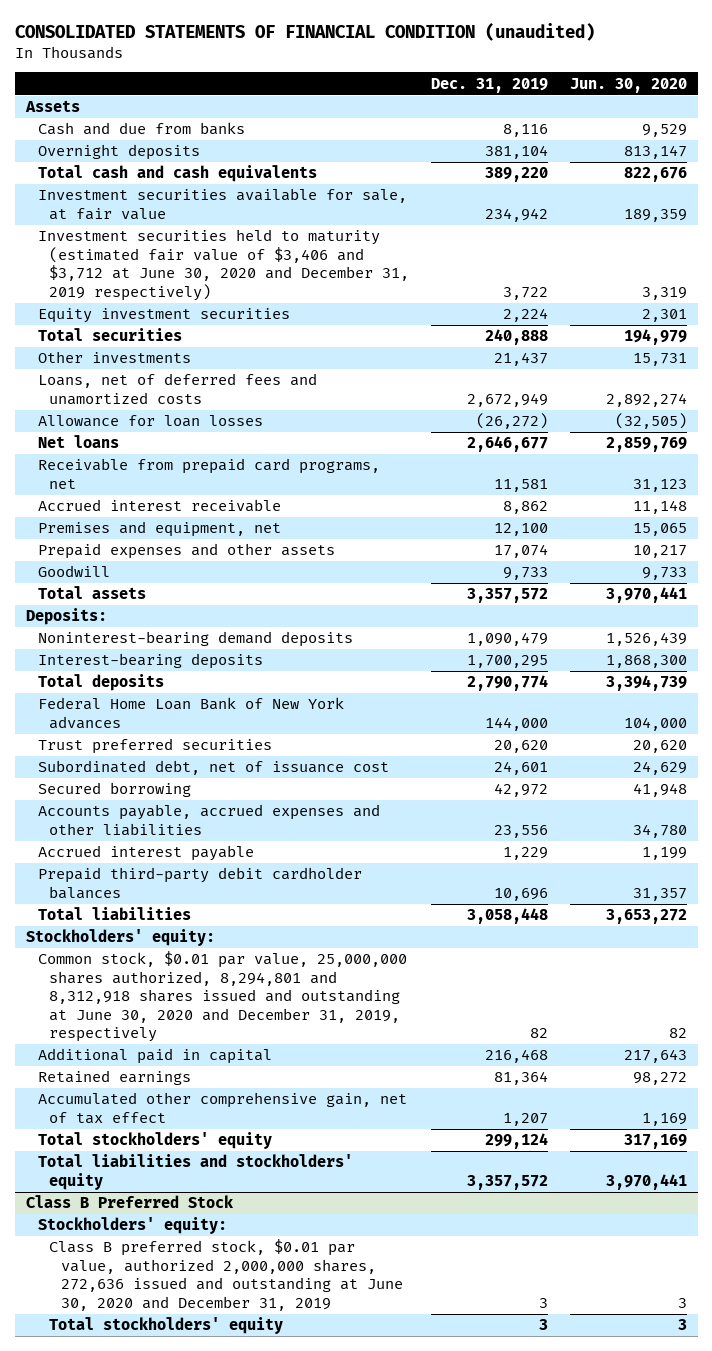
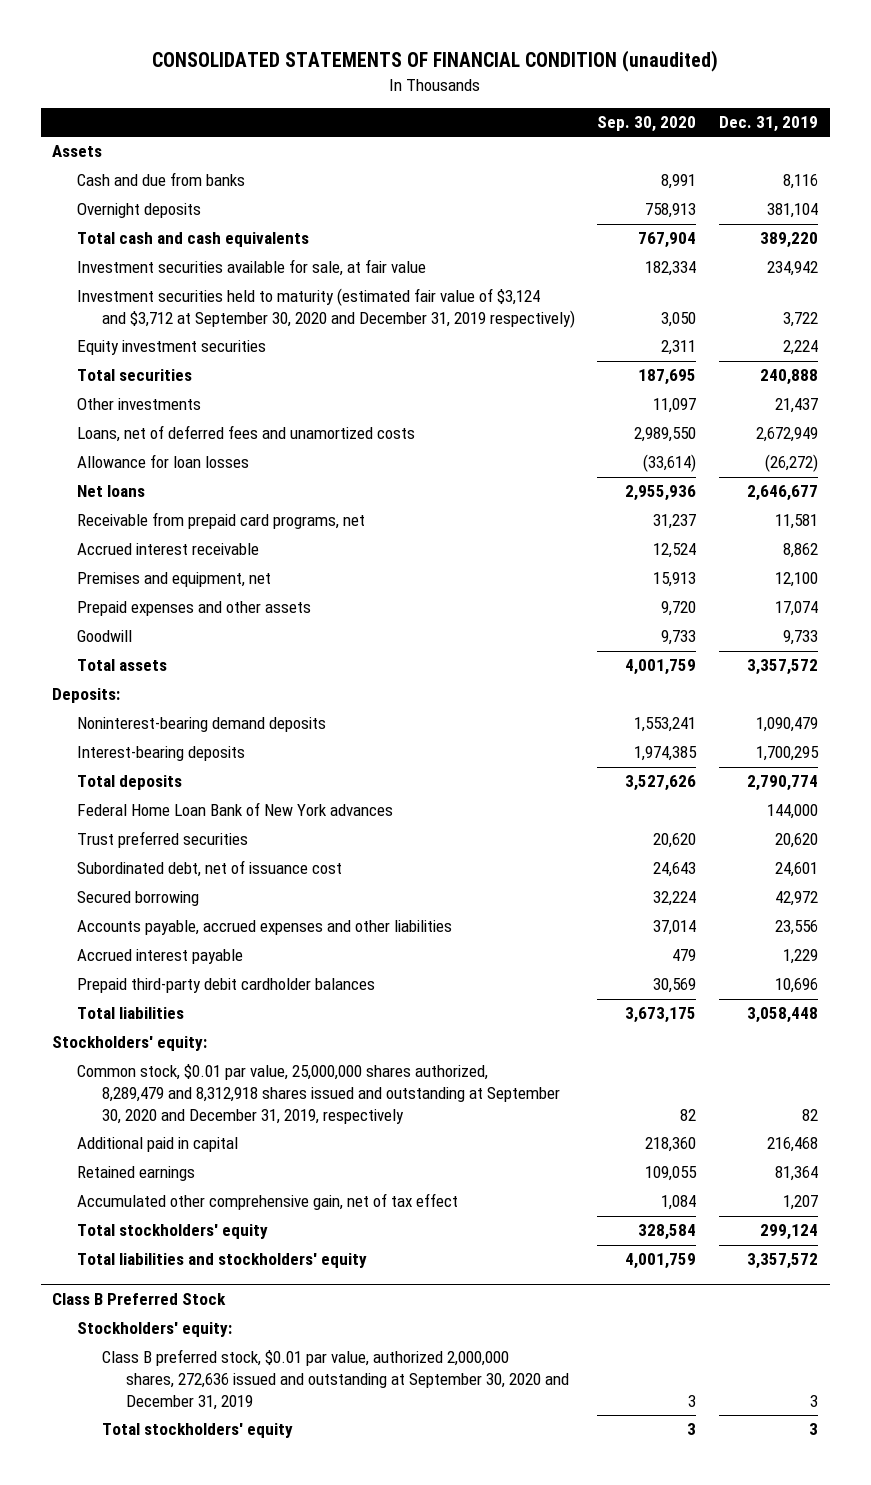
- | Dec. 31, 2019 | Jun. 30, 2020
+ | Sep. 30, 2020 | Dec. 31, 2019
- Investment securities held to maturity (estimated fair value of $3,406 and $3,712 at June 30, 2020 and December 31, 2019 respectively) | 3,722 | 3,319
+ Investment securities held to maturity (estimated fair value of $3,124 and $3,712 at September 30, 2020 and December 31, 2019 respectively) | 3,050 | 3,722
- Common stock, $0.01 par value, 25,000,000 shares authorized, 8,294,801 and 8,312,918 shares issued and outstanding at June 30, 2020 and December 31, 2019, respectively | 82 | 82
+ Common stock, $0.01 par value, 25,000,000 shares authorized, 8,289,479 and 8,312,918 shares issued and outstanding at September 30, 2020 and December 31, 2019, respectively | 82 | 82
@ Class B Preferred Stock
- Class B preferred stock, $0.01 par value, authorized 2,000,000 shares, 272,636 issued and outstanding at June 30, 2020 and December 31, 2019 | 3 | 3
+ Class B preferred stock, $0.01 par value, authorized 2,000,000 shares, 272,636 issued and outstanding at September 30, 2020 and December 31, 2019 | 3 | 3

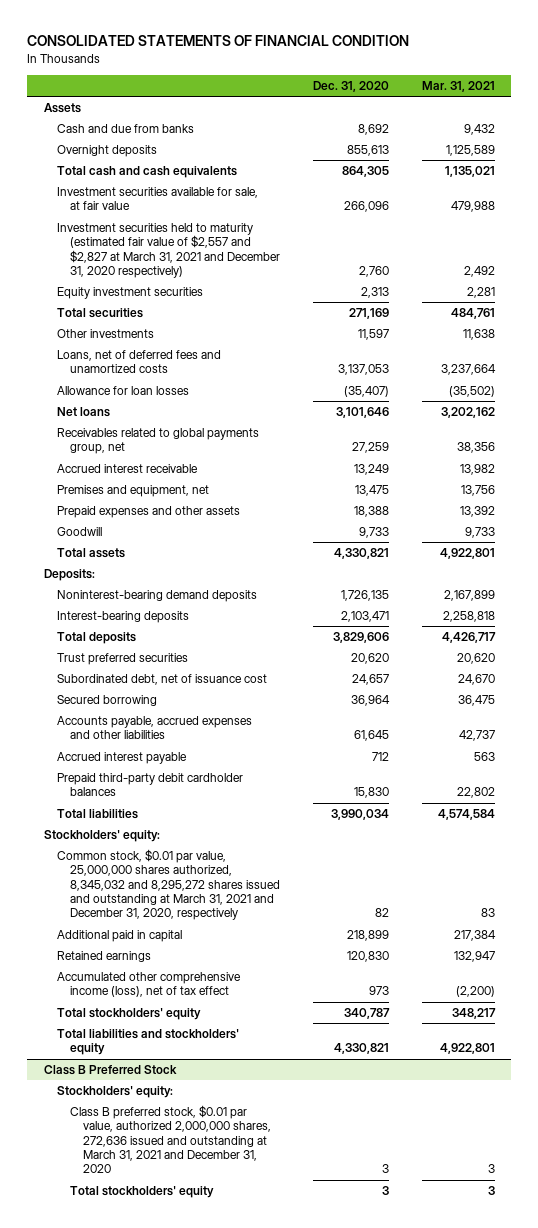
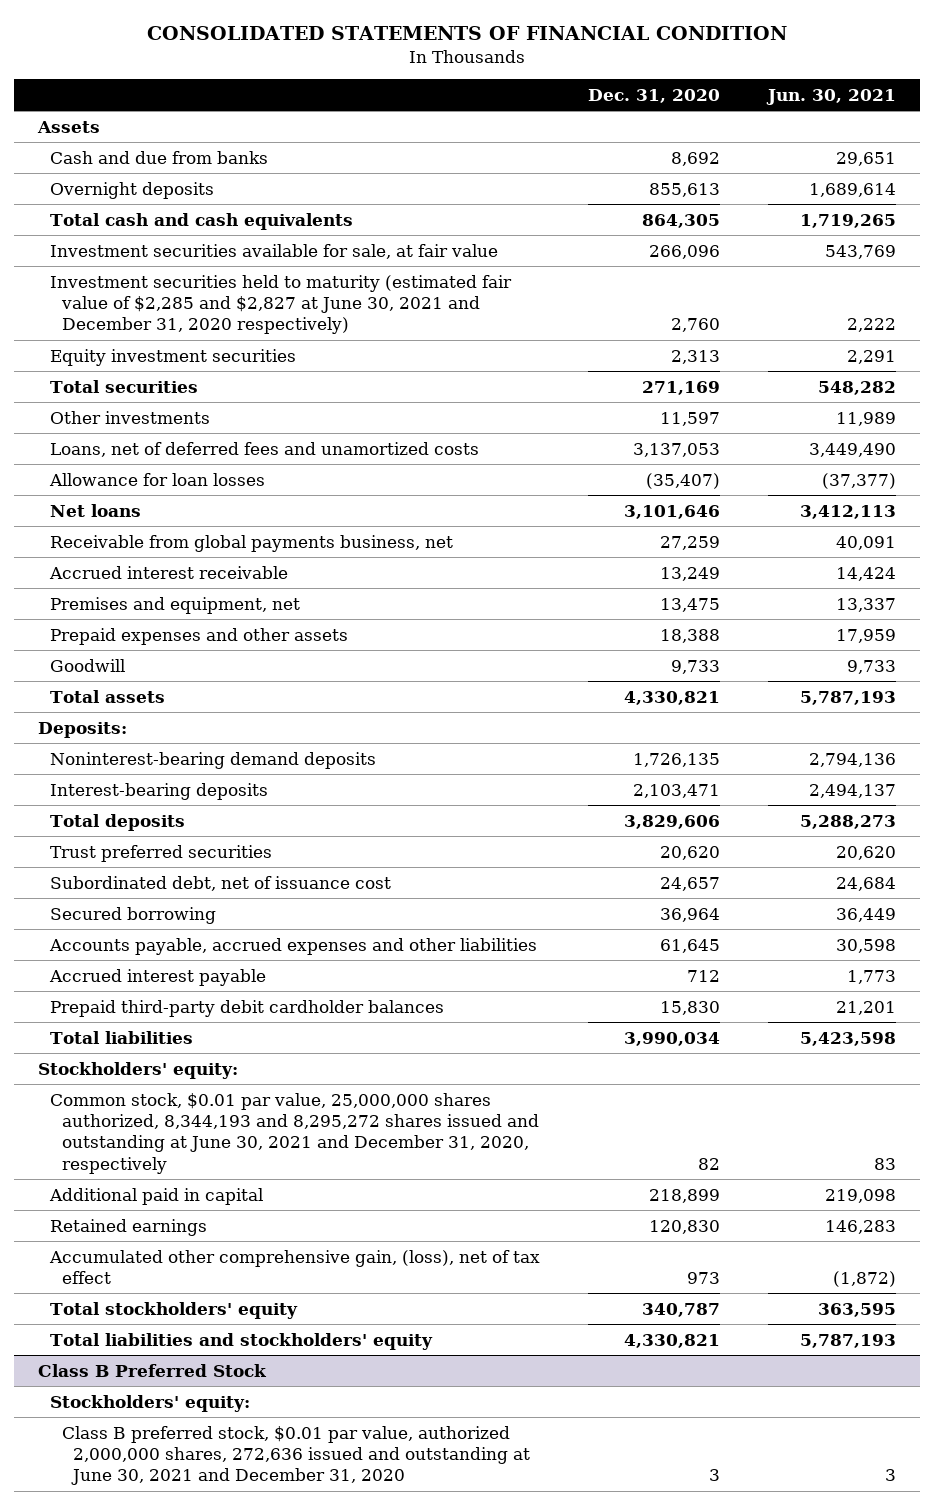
- | Dec. 31, 2020 | Mar. 31, 2021
+ | Dec. 31, 2020 | Jun. 30, 2021
- Investment securities held to maturity (estimated fair value of $2,557 and $2,827 at March 31, 2021 and December 31, 2020 respectively) | 2,760 | 2,492
+ Investment securities held to maturity (estimated fair value of $2,285 and $2,827 at June 30, 2021 and December 31, 2020 respectively) | 2,760 | 2,222
- Receivables related to global payments group, net | 27,259 | 38,356
+ Receivable from global payments business, net | 27,259 | 40,091
- Common stock, $0.01 par value, 25,000,000 shares authorized, 8,345,032 and 8,295,272 shares issued and outstanding at March 31, 2021 and December 31, 2020, respectively | 82 | 83
+ Common stock, $0.01 par value, 25,000,000 shares authorized, 8,344,193 and 8,295,272 shares issued and outstanding at June 30, 2021 and December 31, 2020, respectively | 82 | 83
- Accumulated other comprehensive income (loss), net of tax effect | 973 | (2,200)
+ Accumulated other comprehensive gain, (loss), net of tax effect | 973 | (1,872)
@ Class B Preferred Stock
- Class B preferred stock, $0.01 par value, authorized 2,000,000 shares, 272,636 issued and outstanding at March 31, 2021 and December 31, 2020 | 3 | 3
- Total stockholders' equity | 3 | 3
+ Class B preferred stock, $0.01 par value, authorized 2,000,000 shares, 272,636 issued and outstanding at June 30, 2021 and December 31, 2020 | 3 | 3

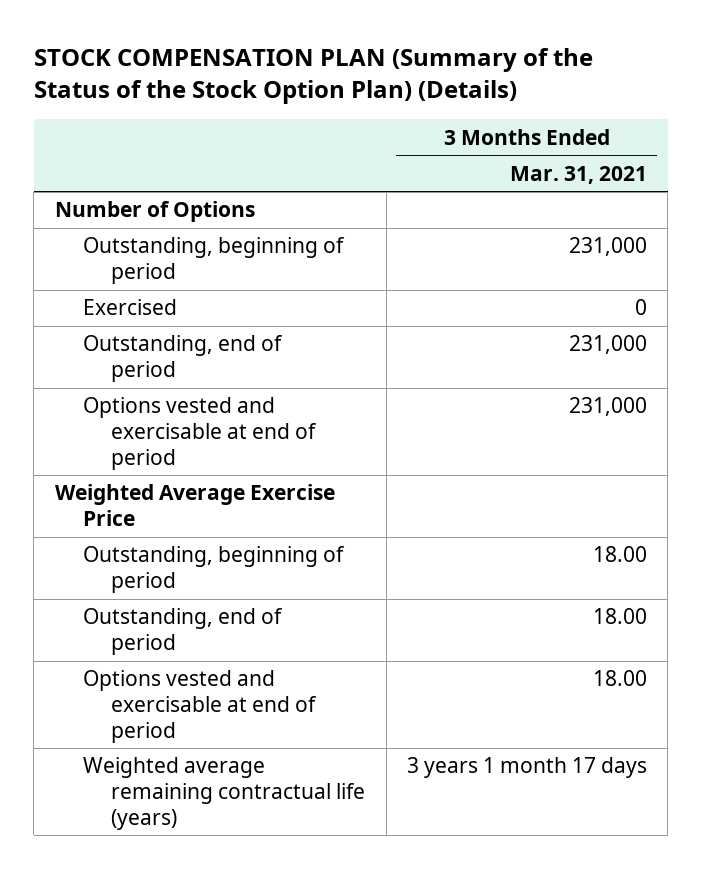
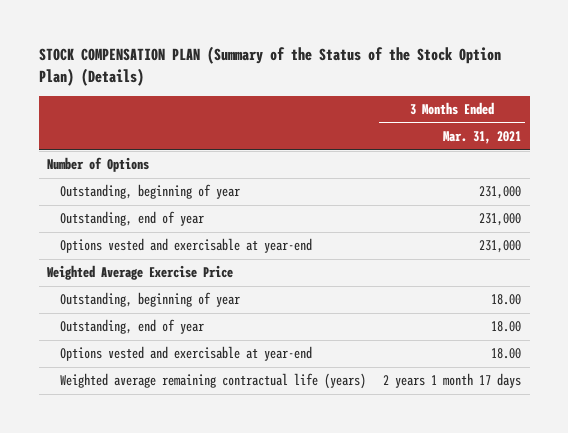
- Outstanding, beginning of period | 231,000
- Exercised | 0
- Outstanding, end of period | 231,000
- Options vested and exercisable at end of period | 231,000
+ Outstanding, beginning of year | 231,000
+ Outstanding, end of year | 231,000
+ Options vested and exercisable at year-end | 231,000
- Outstanding, beginning of period | 18.00
- Outstanding, end of period | 18.00
- Options vested and exercisable at end of period | 18.00
- Weighted average remaining contractual life (years) | 3 years 1 month 17 days
+ Outstanding, beginning of year | 18.00
+ Outstanding, end of year | 18.00
+ Options vested and exercisable at year-end | 18.00
+ Weighted average remaining contractual life (years) | 2 years 1 month 17 days

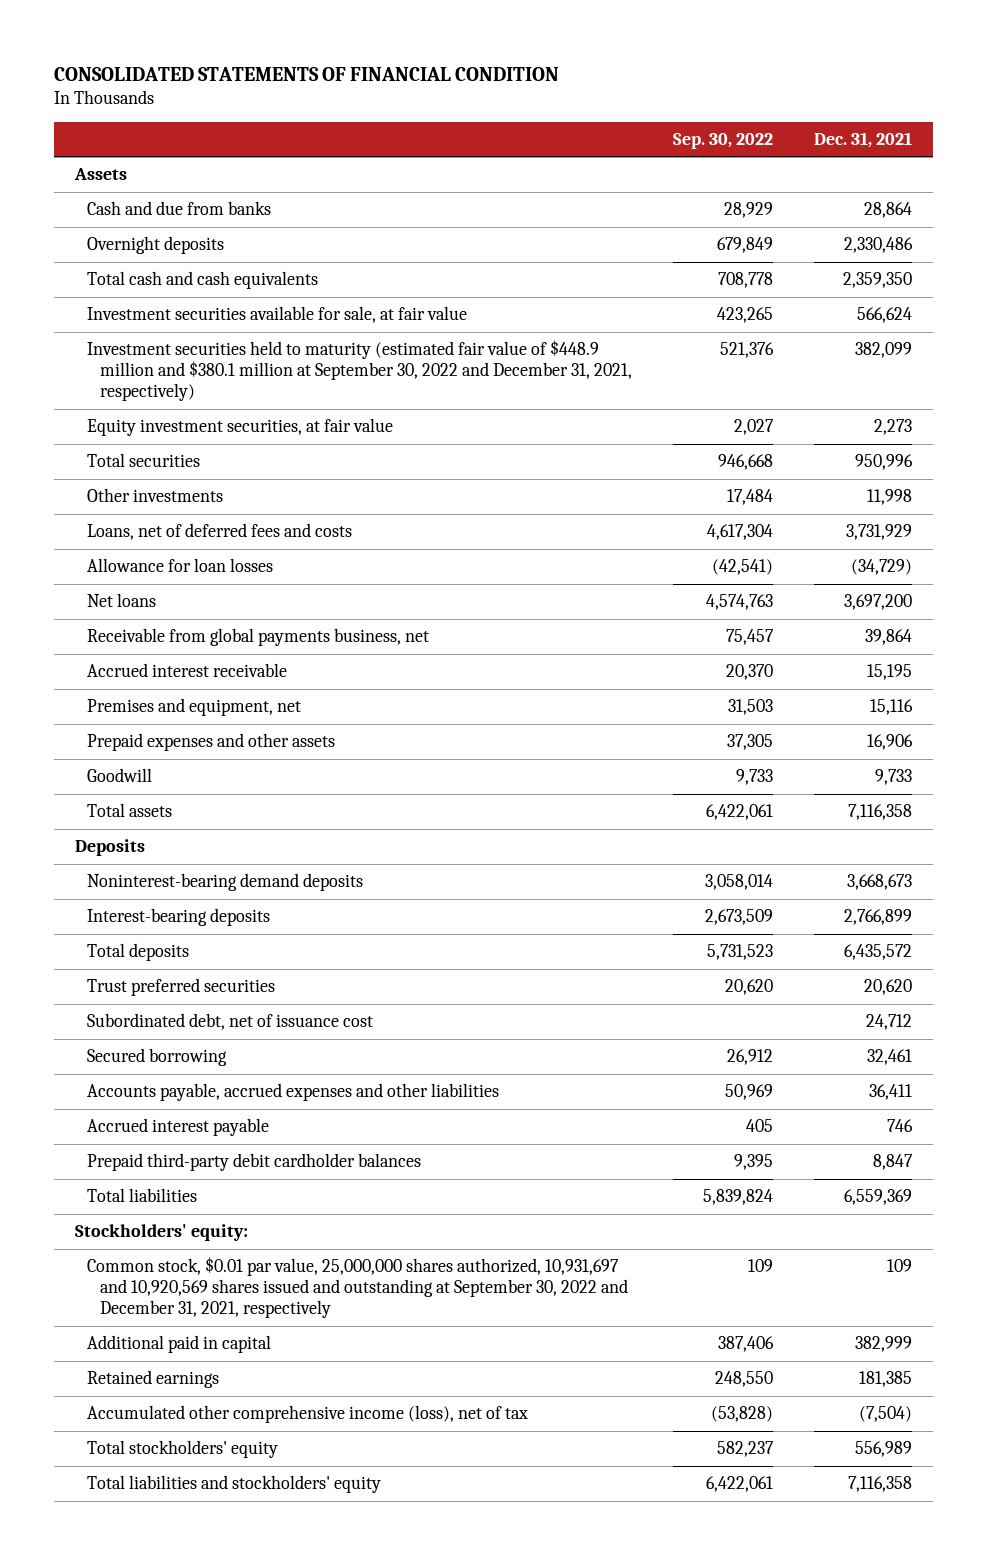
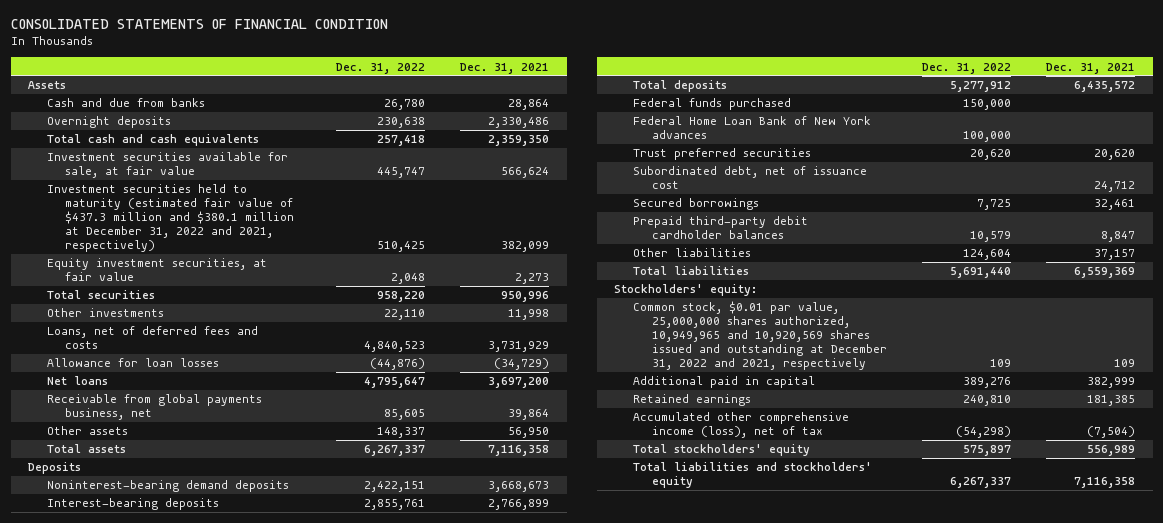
- | Sep. 30, 2022 | Dec. 31, 2021
+ | Dec. 31, 2022 | Dec. 31, 2021
- Investment securities held to maturity (estimated fair value of $448.9 million and $380.1 million at September 30, 2022 and December 31, 2021, respectively) | 521,376 | 382,099
+ Investment securities held to maturity (estimated fair value of $437.3 million and $380.1 million at December 31, 2022 and 2021, respectively) | 510,425 | 382,099
- Accrued interest receivable | 20,370 | 15,195
- Premises and equipment, net | 31,503 | 15,116
- Prepaid expenses and other assets | 37,305 | 16,906
- Goodwill | 9,733 | 9,733
+ Other assets | 148,337 | 56,950
+ Federal funds purchased | 150,000 |
+ Federal Home Loan Bank of New York advances | 100,000 |
- Secured borrowing | 26,912 | 32,461
- Accounts payable, accrued expenses and other liabilities | 50,969 | 36,411
- Accrued interest payable | 405 | 746
+ Secured borrowings | 7,725 | 32,461
+ Other liabilities | 124,604 | 37,157
- Common stock, $0.01 par value, 25,000,000 shares authorized, 10,931,697 and 10,920,569 shares issued and outstanding at September 30, 2022 and December 31, 2021, respectively | 109 | 109
+ Common stock, $0.01 par value, 25,000,000 shares authorized, 10,949,965 and 10,920,569 shares issued and outstanding at December 31, 2022 and 2021, respectively | 109 | 109

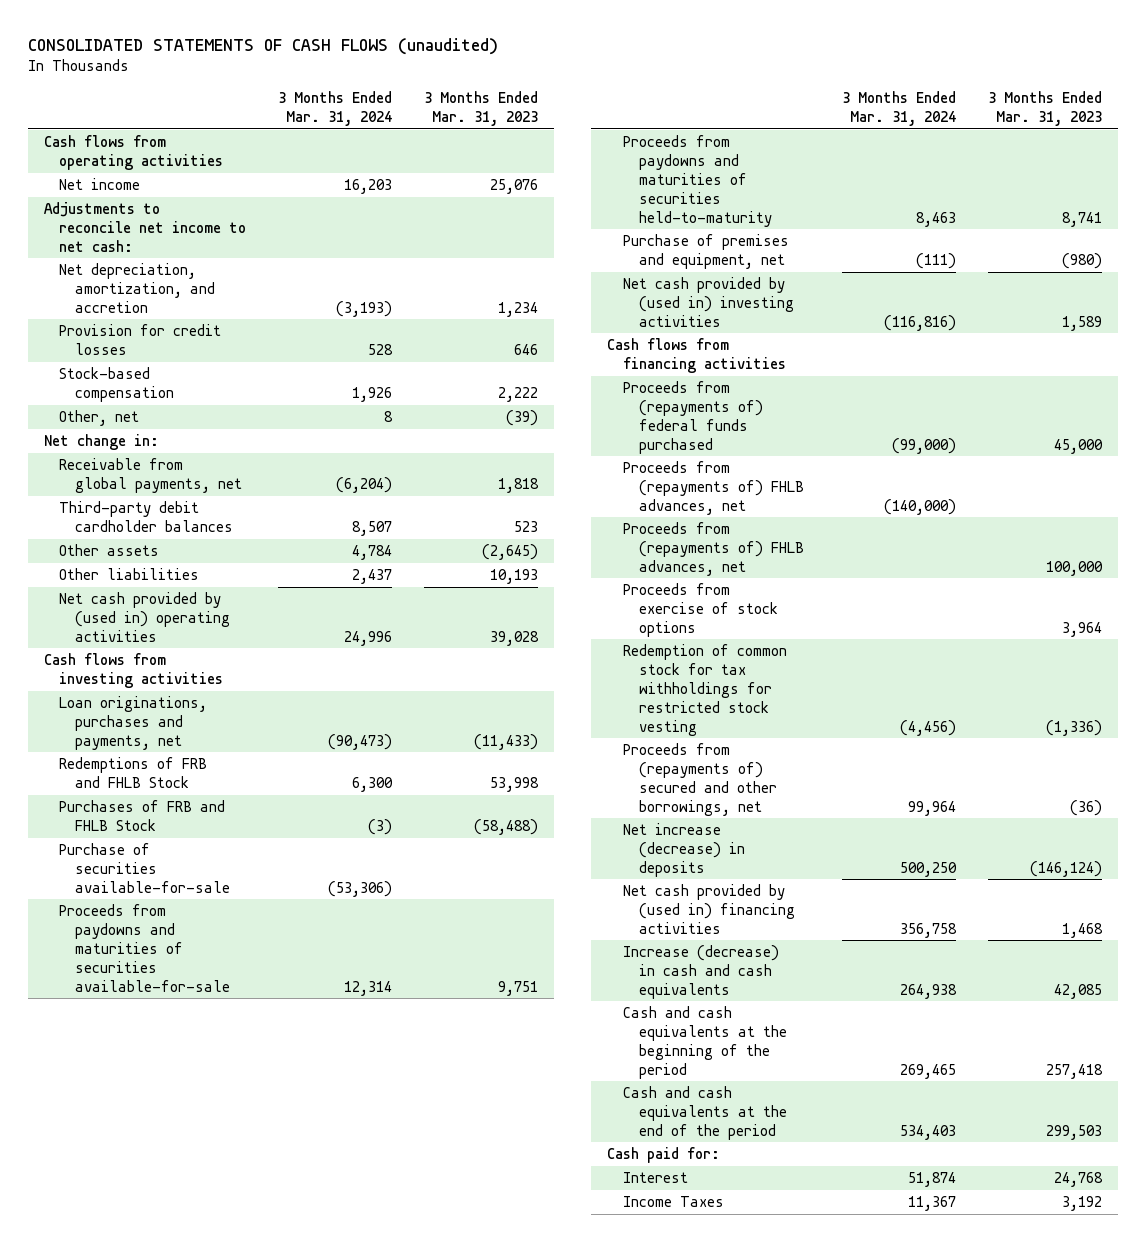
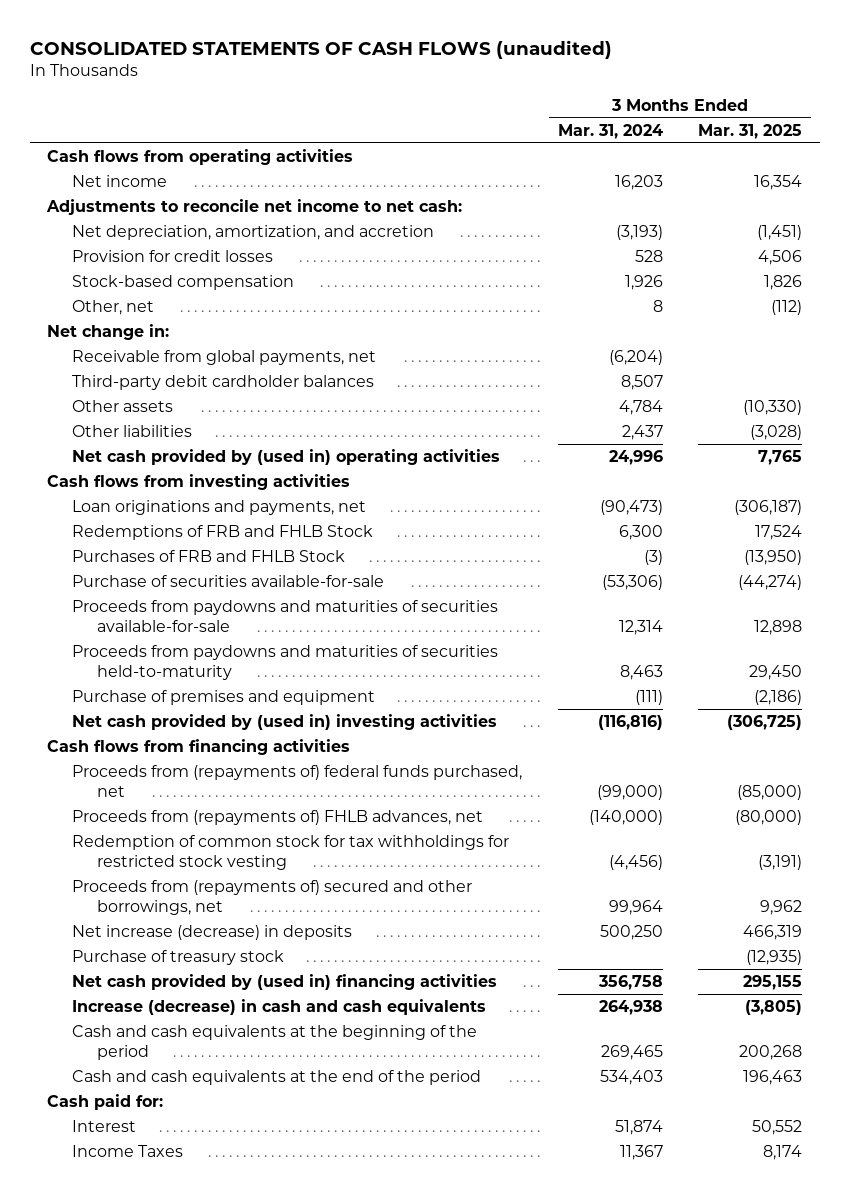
- | 3 Months Ended Mar. 31, 2024 | 3 Months Ended Mar. 31, 2023
+ | 3 Months Ended Mar. 31, 2024 | 3 Months Ended Mar. 31, 2025
- Loan originations, purchases and payments, net | (90,473) | (11,433)
+ Loan originations and payments, net | (90,473) | (306,187)
- Purchase of premises and equipment, net | (111) | (980)
+ Purchase of premises and equipment | (111) | (2,186)
- Proceeds from (repayments of) federal funds purchased | (99,000) | 45,000
+ Proceeds from (repayments of) federal funds purchased, net | (99,000) | (85,000)
- Proceeds from (repayments of) FHLB advances, net | | 100,000
- Proceeds from exercise of stock options | | 3,964
+ Purchase of treasury stock | | (12,935)

